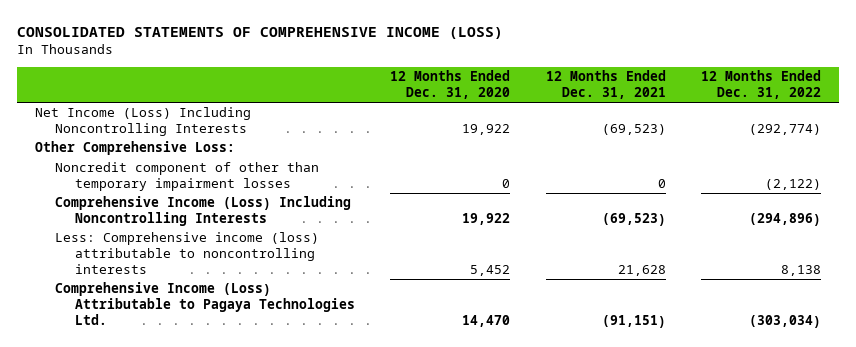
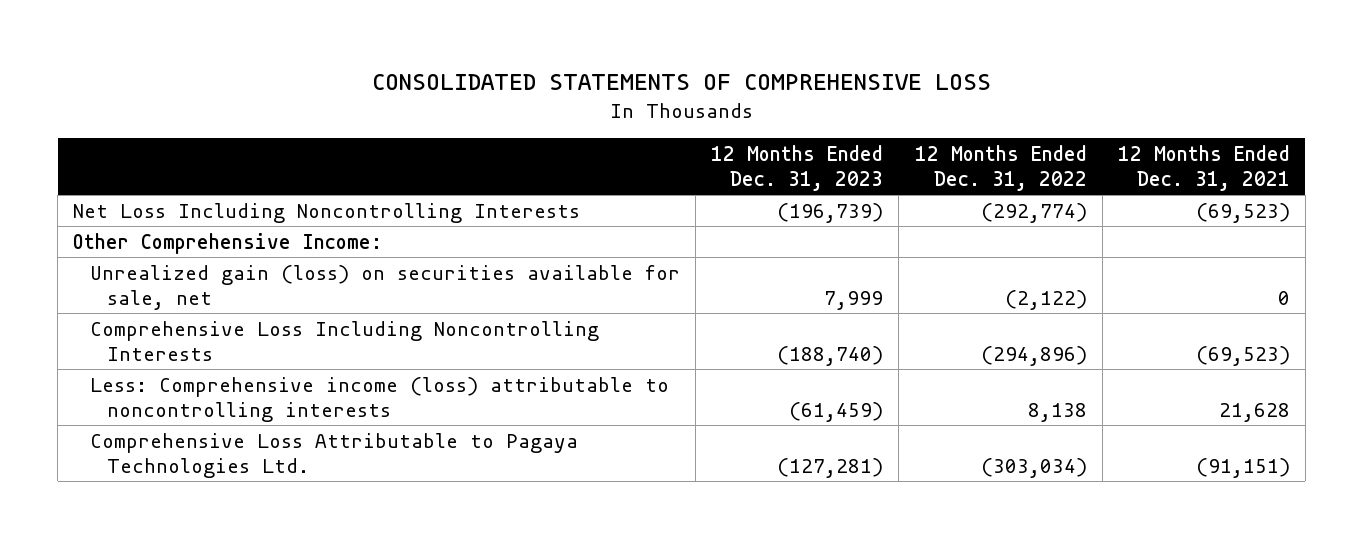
- CONSOLIDATED STATEMENTS OF COMPREHENSIVE INCOME (LOSS)
+ CONSOLIDATED STATEMENTS OF COMPREHENSIVE LOSS
- | 12 Months Ended Dec. 31, 2020 | 12 Months Ended Dec. 31, 2021 | 12 Months Ended Dec. 31, 2022
+ | 12 Months Ended Dec. 31, 2023 | 12 Months Ended Dec. 31, 2022 | 12 Months Ended Dec. 31, 2021
- Net Income (Loss) Including Noncontrolling Interests | 19,922 | (69,523) | (292,774)
- Other Comprehensive Loss:
- Noncredit component of other than temporary impairment losses | 0 | 0 | (2,122)
- Comprehensive Income (Loss) Including Noncontrolling Interests | 19,922 | (69,523) | (294,896)
+ Net Loss Including Noncontrolling Interests | (196,739) | (292,774) | (69,523)
+ Other Comprehensive Income:
+ Unrealized gain (loss) on securities available for sale, net | 7,999 | (2,122) | 0
+ Comprehensive Loss Including Noncontrolling Interests | (188,740) | (294,896) | (69,523)
- Comprehensive Income (Loss) Attributable to Pagaya Technologies Ltd. | 14,470 | (91,151) | (303,034)
+ Comprehensive Loss Attributable to Pagaya Technologies Ltd. | (127,281) | (303,034) | (91,151)

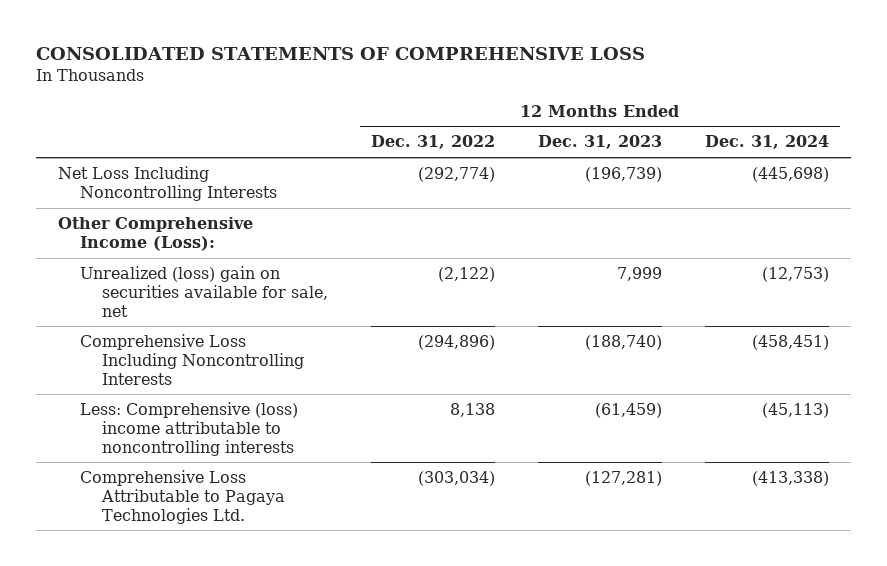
- | 12 Months Ended Dec. 31, 2023 | 12 Months Ended Dec. 31, 2022 | 12 Months Ended Dec. 31, 2021
+ | 12 Months Ended Dec. 31, 2022 | 12 Months Ended Dec. 31, 2023 | 12 Months Ended Dec. 31, 2024
- Other Comprehensive Income:
- Unrealized gain (loss) on securities available for sale, net | 7,999 | (2,122) | 0
+ Other Comprehensive Income (Loss):
+ Unrealized (loss) gain on securities available for sale, net | (2,122) | 7,999 | (12,753)
- Less: Comprehensive income (loss) attributable to noncontrolling interests | (61,459) | 8,138 | 21,628
+ Less: Comprehensive (loss) income attributable to noncontrolling interests | 8,138 | (61,459) | (45,113)

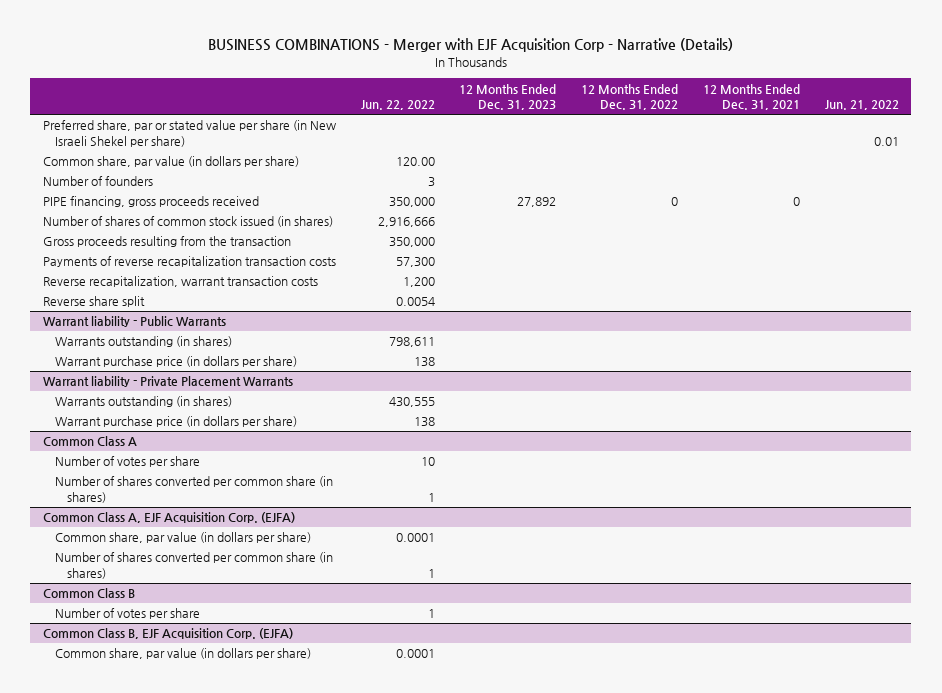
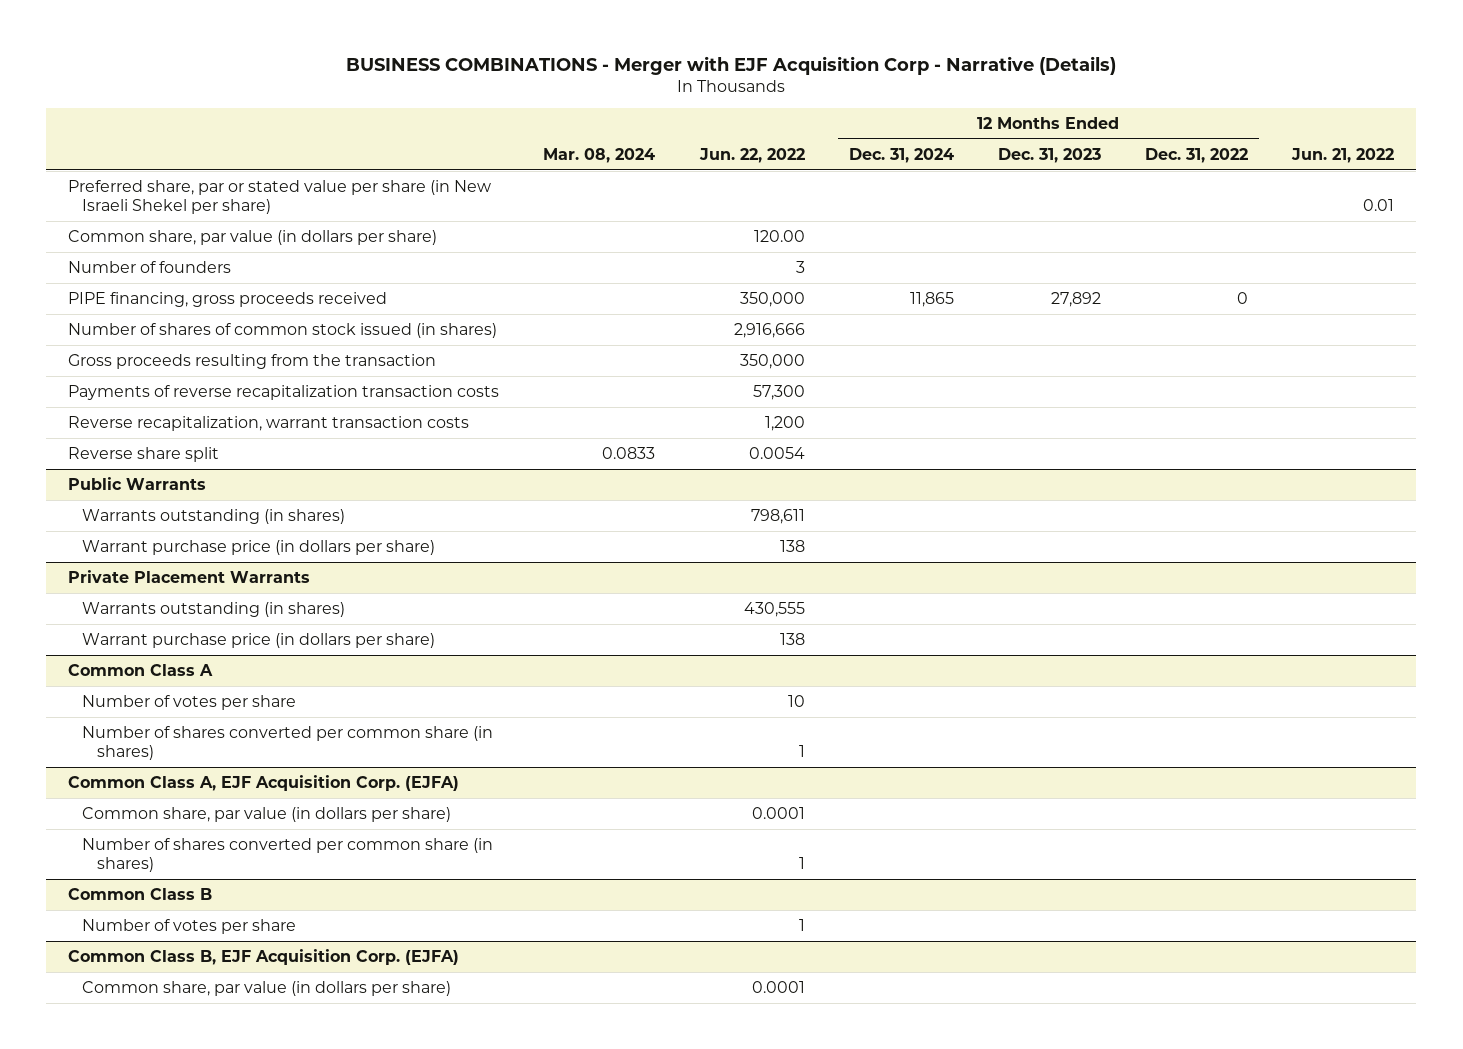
- | Jun. 22, 2022 | 12 Months Ended Dec. 31, 2023 | 12 Months Ended Dec. 31, 2022 | 12 Months Ended Dec. 31, 2021 | Jun. 21, 2022
+ | Mar. 08, 2024 | Jun. 22, 2022 | 12 Months Ended Dec. 31, 2024 | 12 Months Ended Dec. 31, 2023 | 12 Months Ended Dec. 31, 2022 | Jun. 21, 2022
- Warrant liability - Public Warrants
+ Public Warrants
- Warrant liability - Private Placement Warrants
+ Private Placement Warrants

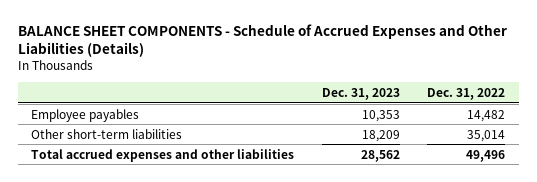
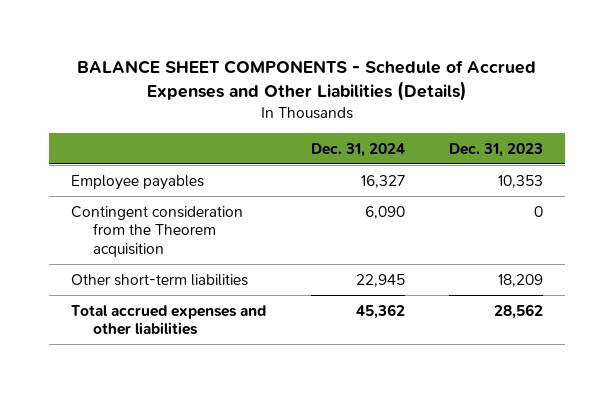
- | Dec. 31, 2023 | Dec. 31, 2022
+ | Dec. 31, 2024 | Dec. 31, 2023
+ Contingent consideration from the Theorem acquisition | 6,090 | 0

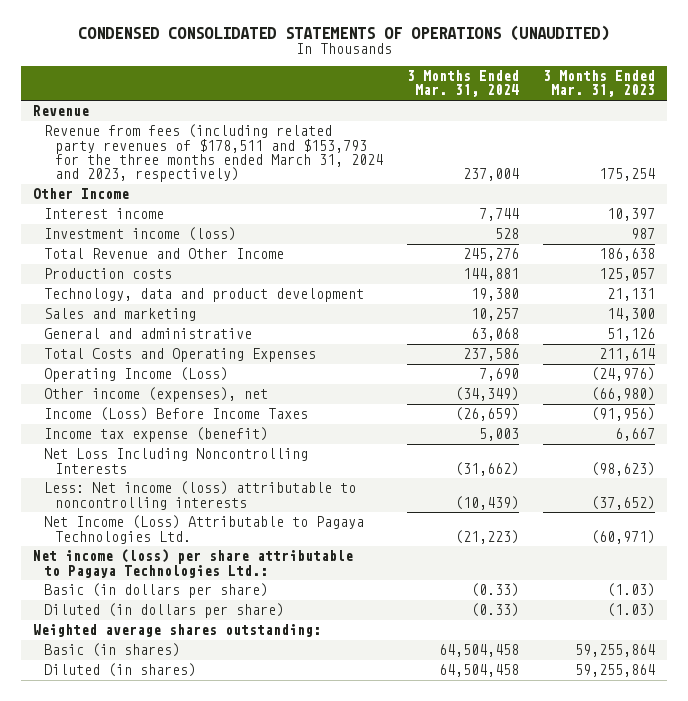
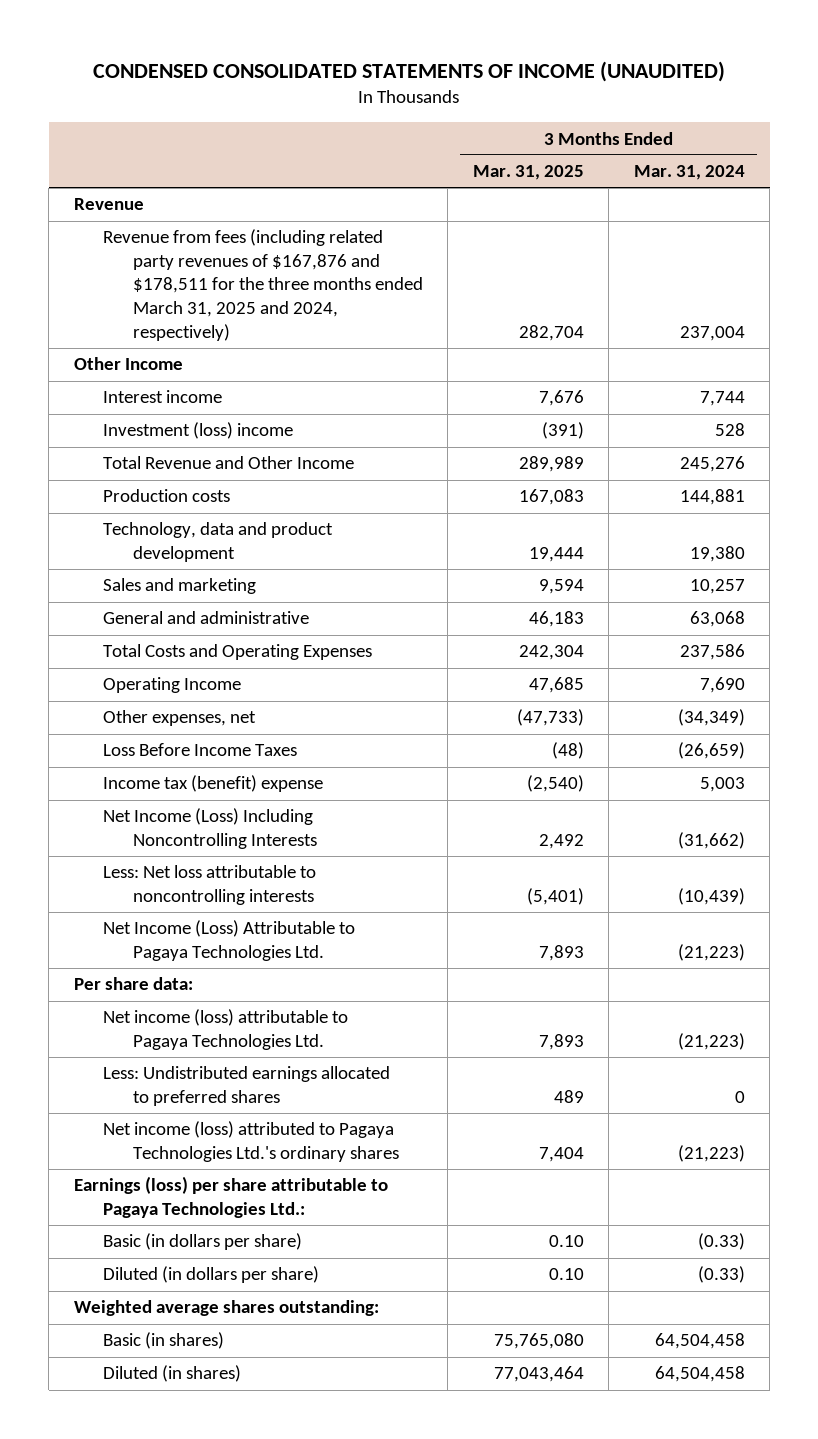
- CONDENSED CONSOLIDATED STATEMENTS OF OPERATIONS (UNAUDITED)
+ CONDENSED CONSOLIDATED STATEMENTS OF INCOME (UNAUDITED)
- | 3 Months Ended Mar. 31, 2024 | 3 Months Ended Mar. 31, 2023
+ | 3 Months Ended Mar. 31, 2025 | 3 Months Ended Mar. 31, 2024
- Revenue from fees (including related party revenues of $178,511 and $153,793 for the three months ended March 31, 2024 and 2023, respectively) | 237,004 | 175,254
+ Revenue from fees (including related party revenues of $167,876 and $178,511 for the three months ended March 31, 2025 and 2024, respectively) | 282,704 | 237,004
- Investment income (loss) | 528 | 987
+ Investment (loss) income | (391) | 528
- Operating Income (Loss) | 7,690 | (24,976)
- Other income (expenses), net | (34,349) | (66,980)
- Income (Loss) Before Income Taxes | (26,659) | (91,956)
- Income tax expense (benefit) | 5,003 | 6,667
- Net Loss Including Noncontrolling Interests | (31,662) | (98,623)
- Less: Net income (loss) attributable to noncontrolling interests | (10,439) | (37,652)
+ Operating Income | 47,685 | 7,690
+ Other expenses, net | (47,733) | (34,349)
+ Loss Before Income Taxes | (48) | (26,659)
+ Income tax (benefit) expense | (2,540) | 5,003
+ Net Income (Loss) Including Noncontrolling Interests | 2,492 | (31,662)
+ Less: Net loss attributable to noncontrolling interests | (5,401) | (10,439)
- Net income (loss) per share attributable to Pagaya Technologies Ltd.:
+ Per share data:
+ Net income (loss) attributable to Pagaya Technologies Ltd. | 7,893 | (21,223)
+ Less: Undistributed earnings allocated to preferred shares | 489 | 0
+ Net income (loss) attributed to Pagaya Technologies Ltd.'s ordinary shares | 7,404 | (21,223)
+ Earnings (loss) per share attributable to Pagaya Technologies Ltd.:

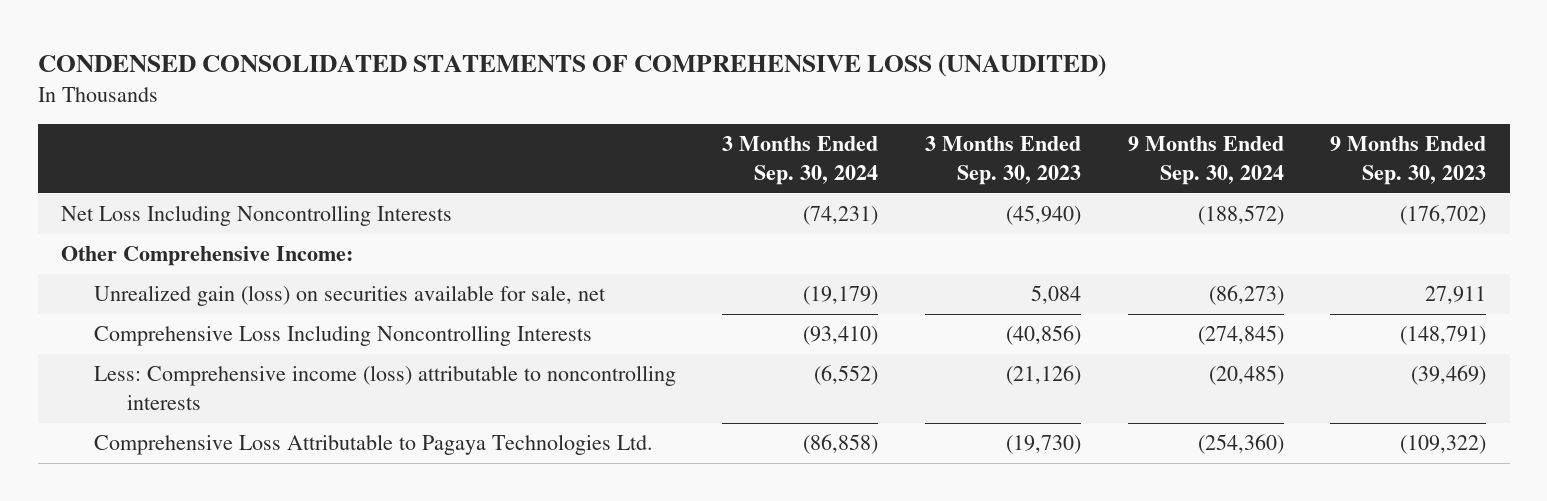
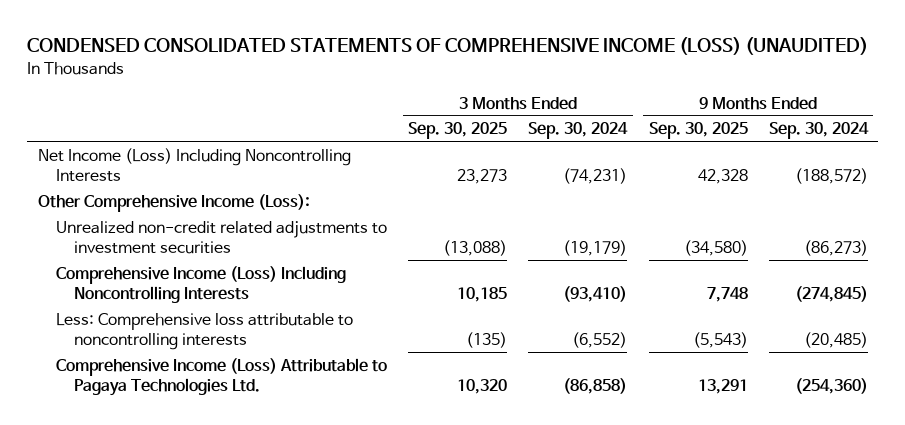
- CONDENSED CONSOLIDATED STATEMENTS OF COMPREHENSIVE LOSS (UNAUDITED)
+ CONDENSED CONSOLIDATED STATEMENTS OF COMPREHENSIVE INCOME (LOSS) (UNAUDITED)
- | 3 Months Ended Sep. 30, 2024 | 3 Months Ended Sep. 30, 2023 | 9 Months Ended Sep. 30, 2024 | 9 Months Ended Sep. 30, 2023
+ | 3 Months Ended Sep. 30, 2025 | 3 Months Ended Sep. 30, 2024 | 9 Months Ended Sep. 30, 2025 | 9 Months Ended Sep. 30, 2024
- Net Loss Including Noncontrolling Interests | (74,231) | (45,940) | (188,572) | (176,702)
- Other Comprehensive Income:
- Unrealized gain (loss) on securities available for sale, net | (19,179) | 5,084 | (86,273) | 27,911
- Comprehensive Loss Including Noncontrolling Interests | (93,410) | (40,856) | (274,845) | (148,791)
- Less: Comprehensive income (loss) attributable to noncontrolling interests | (6,552) | (21,126) | (20,485) | (39,469)
- Comprehensive Loss Attributable to Pagaya Technologies Ltd. | (86,858) | (19,730) | (254,360) | (109,322)
+ Net Income (Loss) Including Noncontrolling Interests | 23,273 | (74,231) | 42,328 | (188,572)
+ Other Comprehensive Income (Loss):
+ Unrealized non-credit related adjustments to investment securities | (13,088) | (19,179) | (34,580) | (86,273)
+ Comprehensive Income (Loss) Including Noncontrolling Interests | 10,185 | (93,410) | 7,748 | (274,845)
+ Less: Comprehensive loss attributable to noncontrolling interests | (135) | (6,552) | (5,543) | (20,485)
+ Comprehensive Income (Loss) Attributable to Pagaya Technologies Ltd. | 10,320 | (86,858) | 13,291 | (254,360)

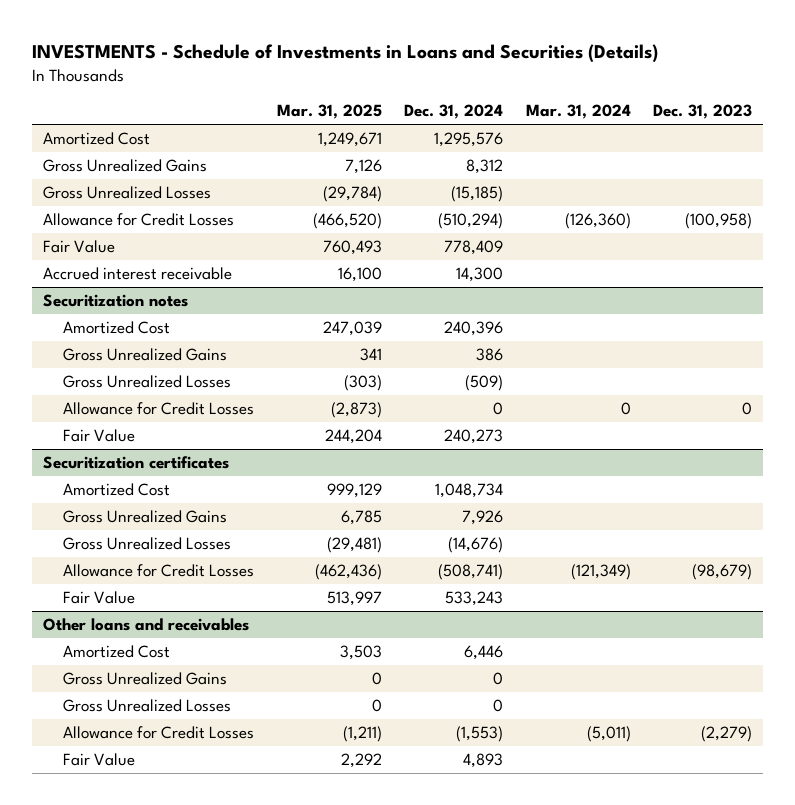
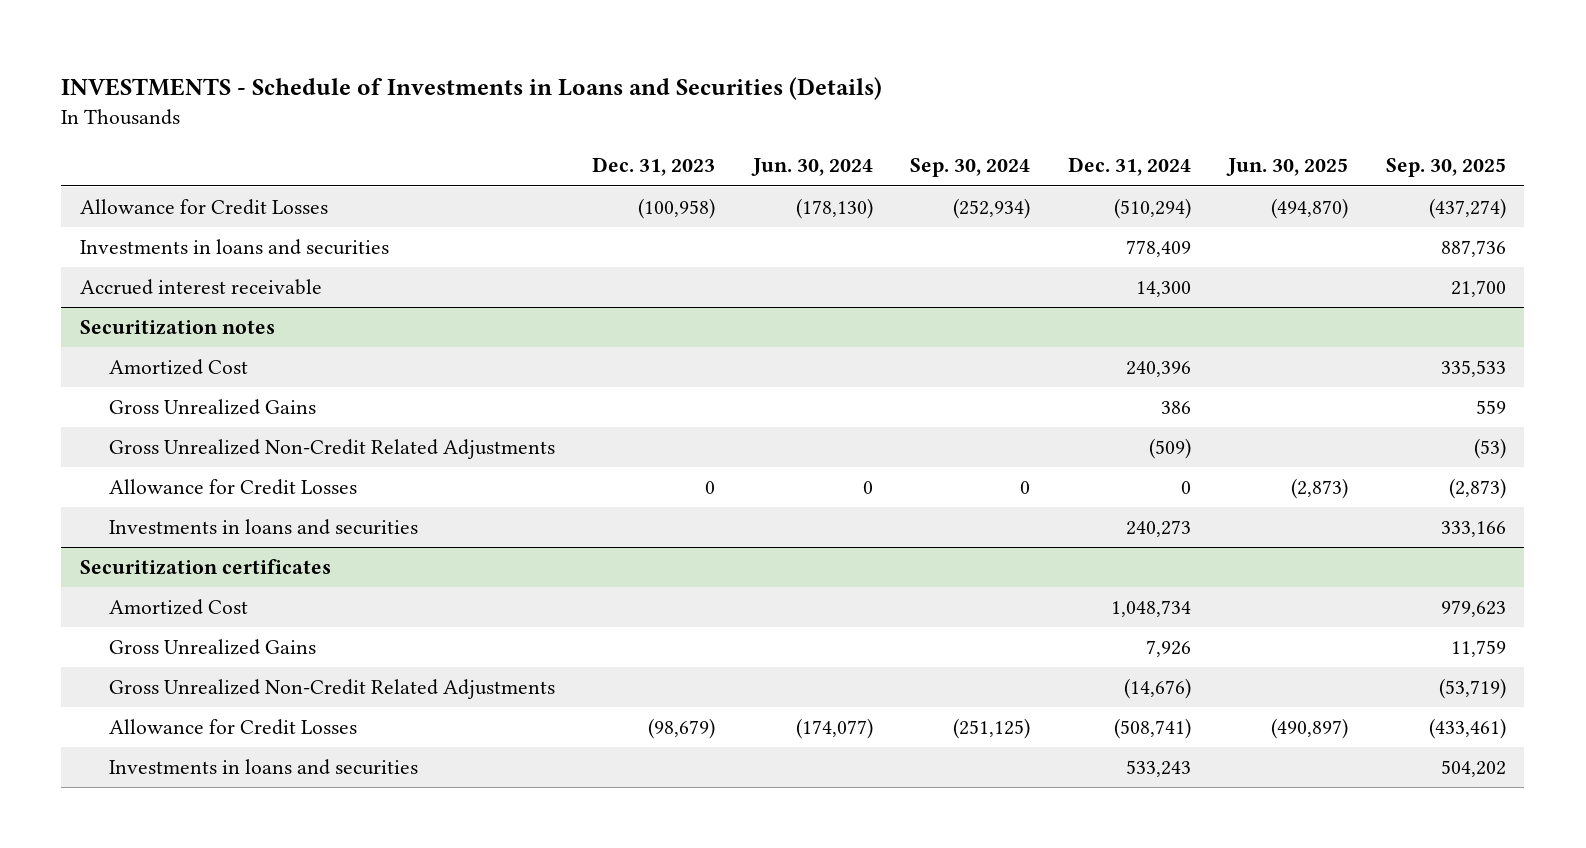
- | Mar. 31, 2025 | Dec. 31, 2024 | Mar. 31, 2024 | Dec. 31, 2023
+ | Dec. 31, 2023 | Jun. 30, 2024 | Sep. 30, 2024 | Dec. 31, 2024 | Jun. 30, 2025 | Sep. 30, 2025
- Amortized Cost | 1,249,671 | 1,295,576 | |
- Gross Unrealized Gains | 7,126 | 8,312 | |
- Gross Unrealized Losses | (29,784) | (15,185) | |
- Fair Value | 760,493 | 778,409 | |
+ Investments in loans and securities | | | | 778,409 | | 887,736
@ Securitization notes
- Gross Unrealized Losses | (303) | (509) | |
+ Gross Unrealized Non-Credit Related Adjustments | | | | (509) | | (53)
- Fair Value | 244,204 | 240,273 | |
+ Investments in loans and securities | | | | 240,273 | | 333,166
@ Securitization certificates
- Gross Unrealized Losses | (29,481) | (14,676) | |
+ Gross Unrealized Non-Credit Related Adjustments | | | | (14,676) | | (53,719)
- Fair Value | 513,997 | 533,243 | |
- Other loans and receivables
- Amortized Cost | 3,503 | 6,446 | |
- Gross Unrealized Gains | 0 | 0 | |
- Gross Unrealized Losses | 0 | 0 | |
- Allowance for Credit Losses | (1,211) | (1,553) | (5,011) | (2,279)
- Fair Value | 2,292 | 4,893 | |
@ Securitization certificates
+ Investments in loans and securities | | | | 533,243 | | 504,202

